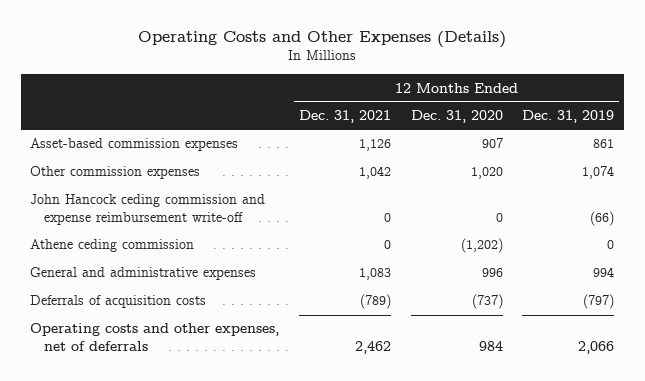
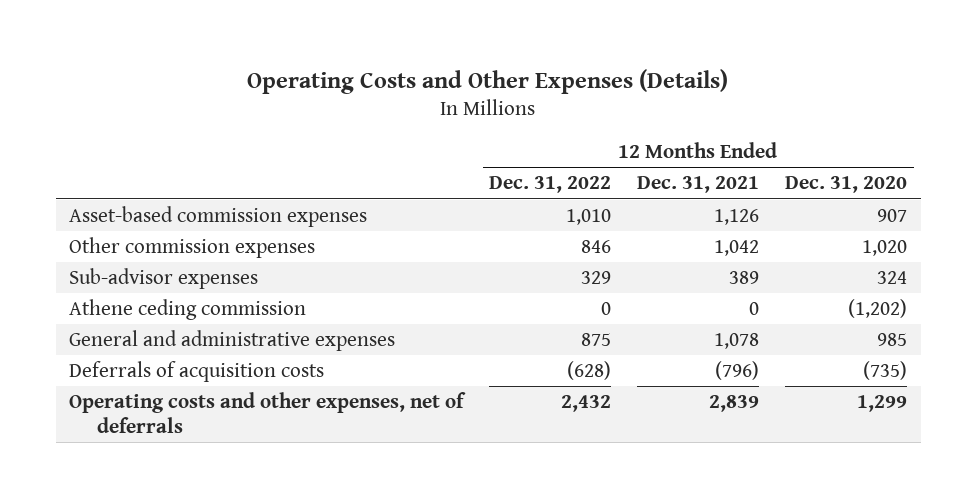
- | 12 Months Ended Dec. 31, 2021 | 12 Months Ended Dec. 31, 2020 | 12 Months Ended Dec. 31, 2019
+ | 12 Months Ended Dec. 31, 2022 | 12 Months Ended Dec. 31, 2021 | 12 Months Ended Dec. 31, 2020
- John Hancock ceding commission and expense reimbursement write-off | 0 | 0 | (66)
+ Sub-advisor expenses | 329 | 389 | 324
- General and administrative expenses | 1,083 | 996 | 994
- Deferrals of acquisition costs | (789) | (737) | (797)
- Operating costs and other expenses, net of deferrals | 2,462 | 984 | 2,066
+ General and administrative expenses | 875 | 1,078 | 985
+ Deferrals of acquisition costs | (628) | (796) | (735)
+ Operating costs and other expenses, net of deferrals | 2,432 | 2,839 | 1,299

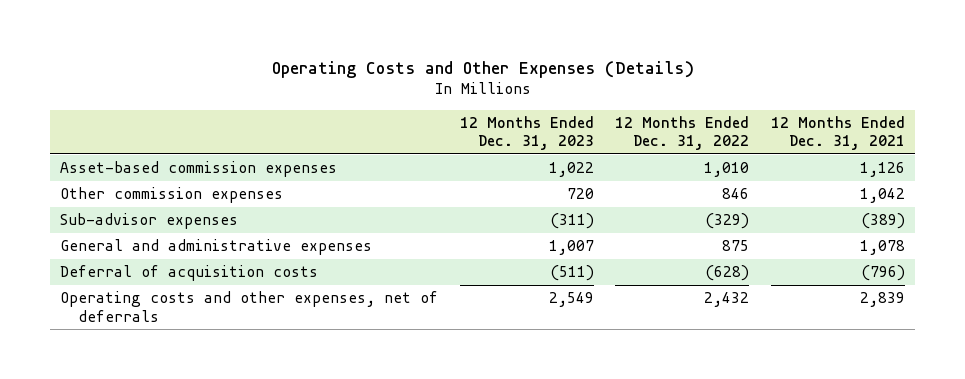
- | 12 Months Ended Dec. 31, 2022 | 12 Months Ended Dec. 31, 2021 | 12 Months Ended Dec. 31, 2020
+ | 12 Months Ended Dec. 31, 2023 | 12 Months Ended Dec. 31, 2022 | 12 Months Ended Dec. 31, 2021
- Sub-advisor expenses | 329 | 389 | 324
- Athene ceding commission | 0 | 0 | (1,202)
+ Sub-advisor expenses | (311) | (329) | (389)
- Deferrals of acquisition costs | (628) | (796) | (735)
+ Deferral of acquisition costs | (511) | (628) | (796)

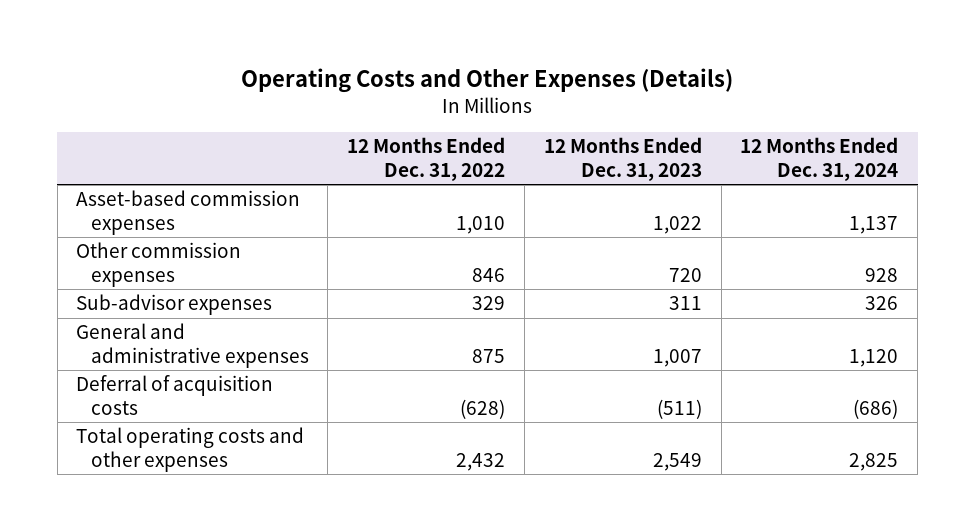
- | 12 Months Ended Dec. 31, 2023 | 12 Months Ended Dec. 31, 2022 | 12 Months Ended Dec. 31, 2021
+ | 12 Months Ended Dec. 31, 2022 | 12 Months Ended Dec. 31, 2023 | 12 Months Ended Dec. 31, 2024
- Sub-advisor expenses | (311) | (329) | (389)
+ Sub-advisor expenses | 329 | 311 | 326
- Operating costs and other expenses, net of deferrals | 2,549 | 2,432 | 2,839
+ Total operating costs and other expenses | 2,432 | 2,549 | 2,825

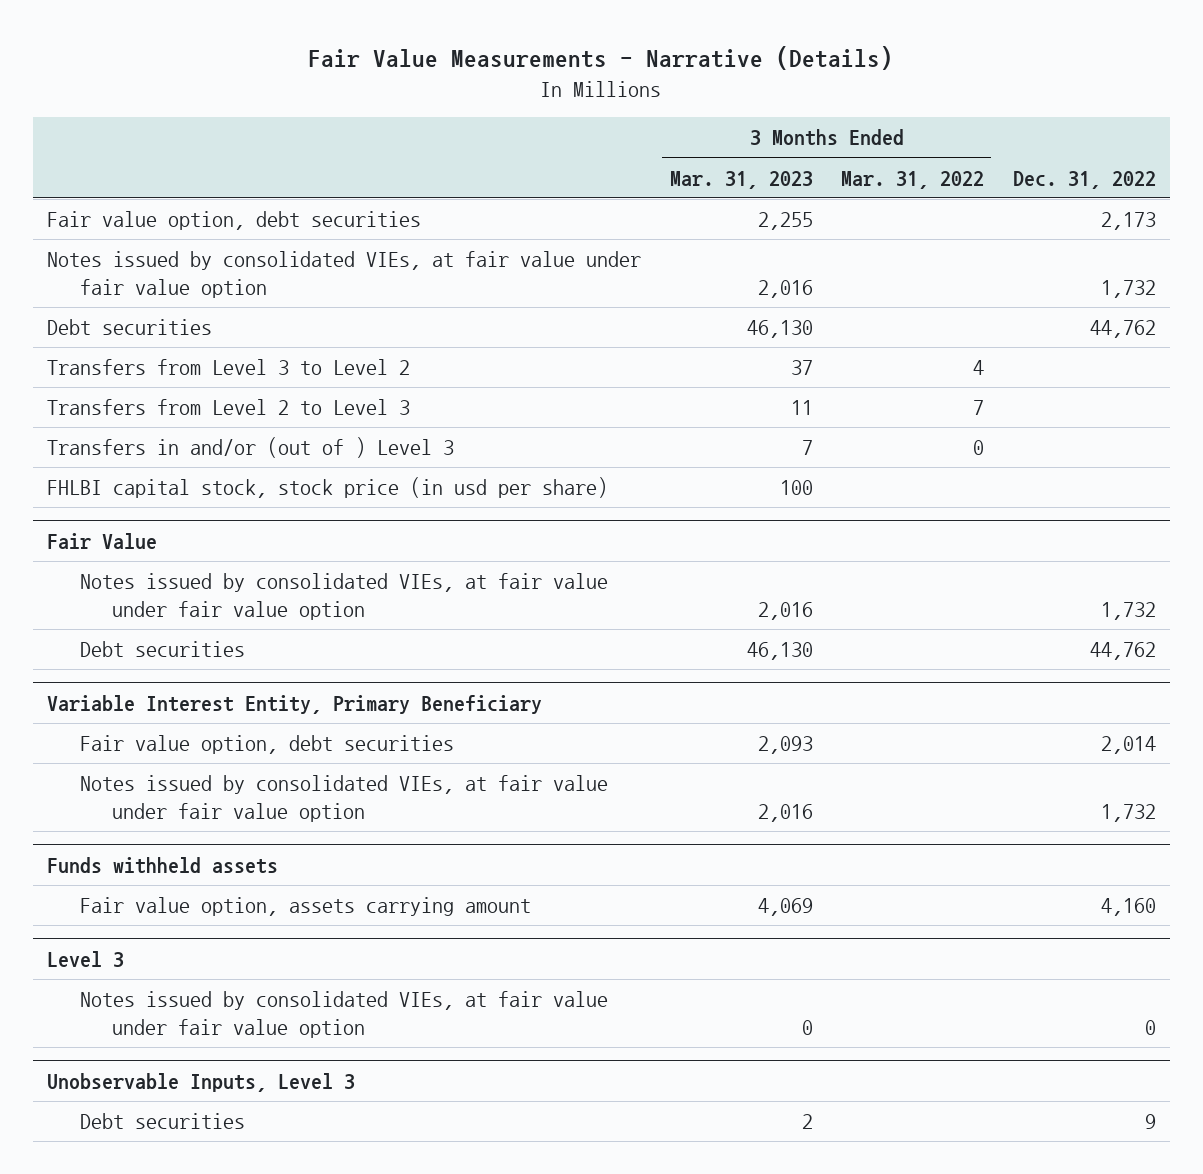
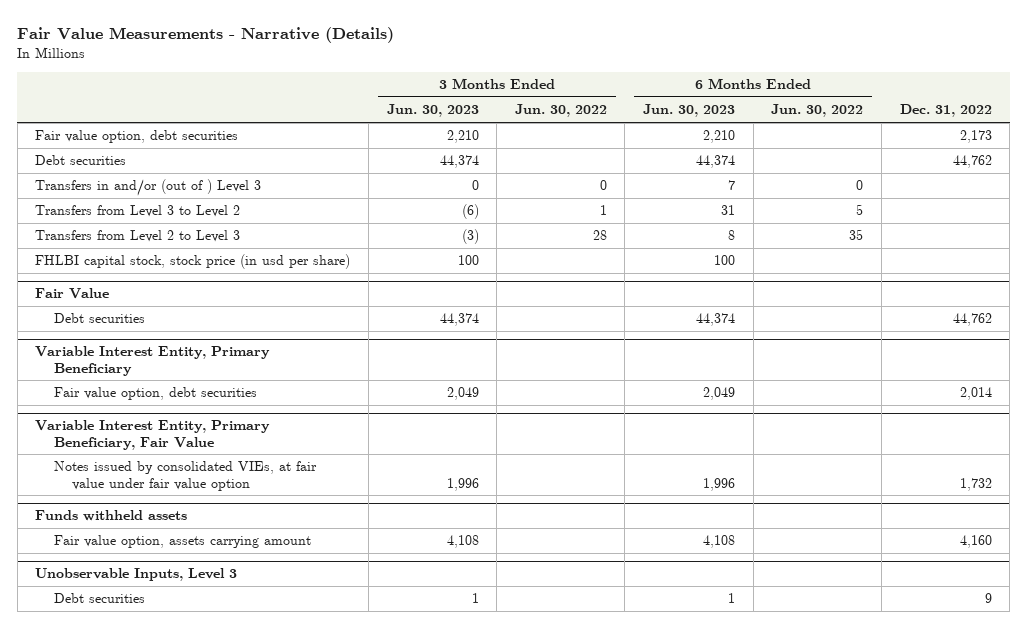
- | 3 Months Ended Mar. 31, 2023 | 3 Months Ended Mar. 31, 2022 | Dec. 31, 2022
+ | 3 Months Ended Jun. 30, 2023 | 3 Months Ended Jun. 30, 2022 | 6 Months Ended Jun. 30, 2023 | 6 Months Ended Jun. 30, 2022 | Dec. 31, 2022
- Notes issued by consolidated VIEs, at fair value under fair value option | 2,016 | | 1,732
moved up: Transfers in and/or (out of ) Level 3 | 0 | 0 | 7 | 0 |
@ Fair Value
- Notes issued by consolidated VIEs, at fair value under fair value option | 2,016 | | 1,732
+ Variable Interest Entity, Primary Beneficiary, Fair Value
- Level 3
- Notes issued by consolidated VIEs, at fair value under fair value option | 0 | | 0

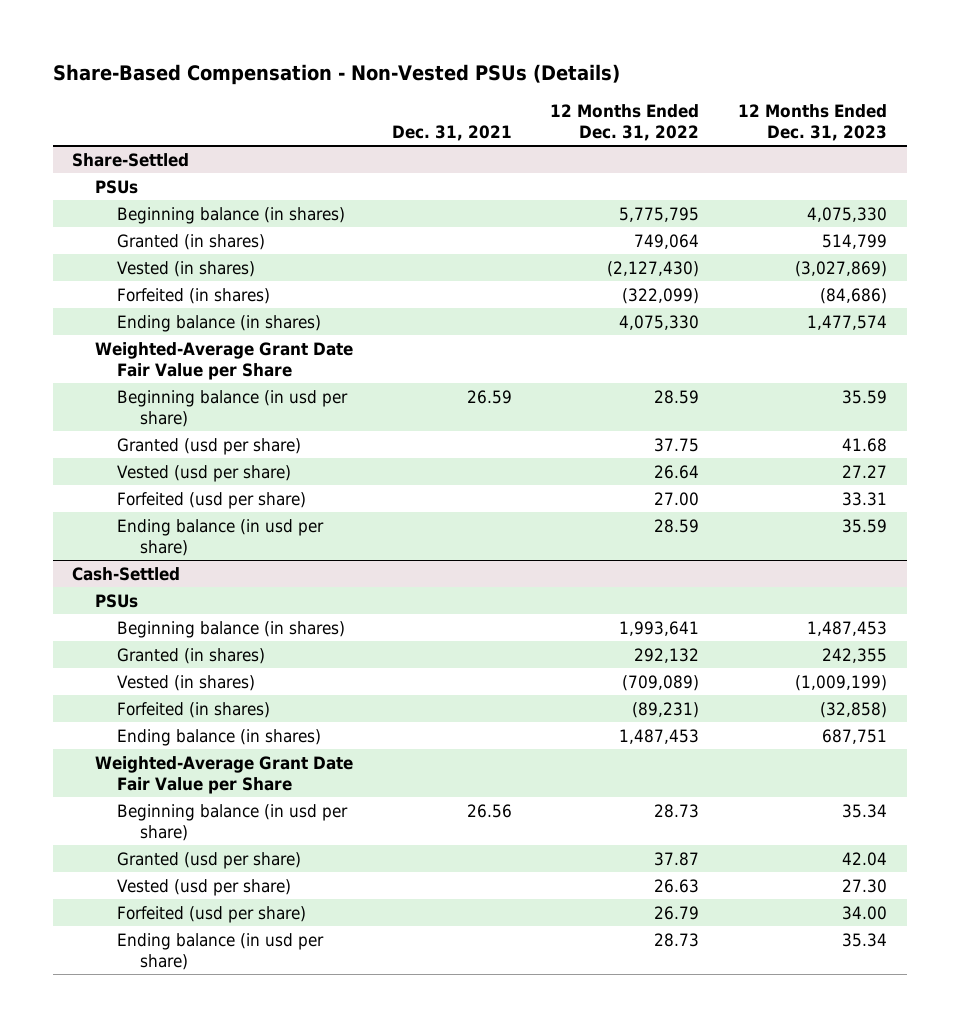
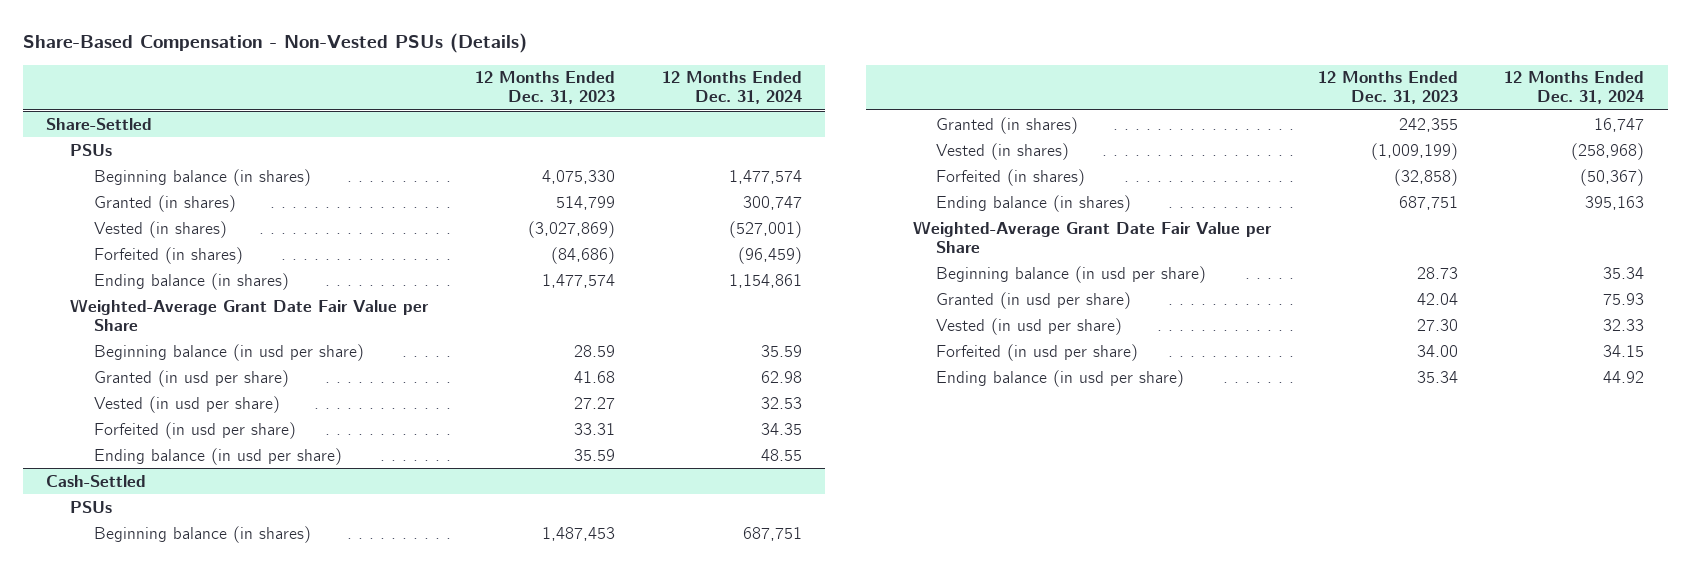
- | Dec. 31, 2021 | 12 Months Ended Dec. 31, 2022 | 12 Months Ended Dec. 31, 2023
+ | 12 Months Ended Dec. 31, 2023 | 12 Months Ended Dec. 31, 2024
@ Share-Settled
- Beginning balance (in usd per share) | 26.59 | 28.59 | 35.59
- Granted (usd per share) | | 37.75 | 41.68
- Vested (usd per share) | | 26.64 | 27.27
- Forfeited (usd per share) | | 27.00 | 33.31
+ Beginning balance (in usd per share) | 28.59 | 35.59
+ Granted (in usd per share) | 41.68 | 62.98
+ Vested (in usd per share) | 27.27 | 32.53
+ Forfeited (in usd per share) | 33.31 | 34.35
@ Cash-Settled
- Beginning balance (in usd per share) | 26.56 | 28.73 | 35.34
- Granted (usd per share) | | 37.87 | 42.04
- Vested (usd per share) | | 26.63 | 27.30
- Forfeited (usd per share) | | 26.79 | 34.00
+ Beginning balance (in usd per share) | 28.73 | 35.34
+ Granted (in usd per share) | 42.04 | 75.93
+ Vested (in usd per share) | 27.30 | 32.33
+ Forfeited (in usd per share) | 34.00 | 34.15

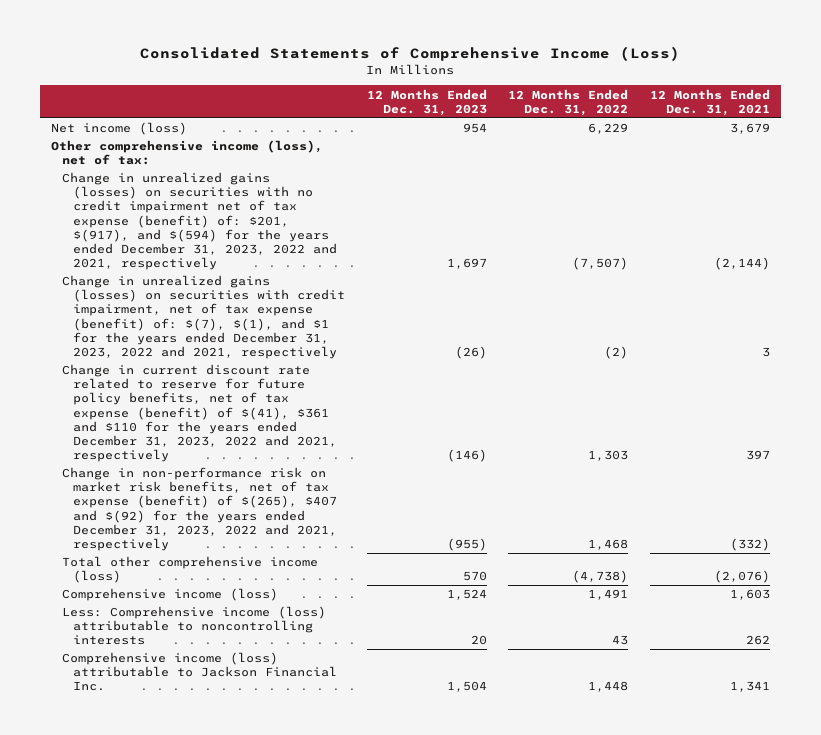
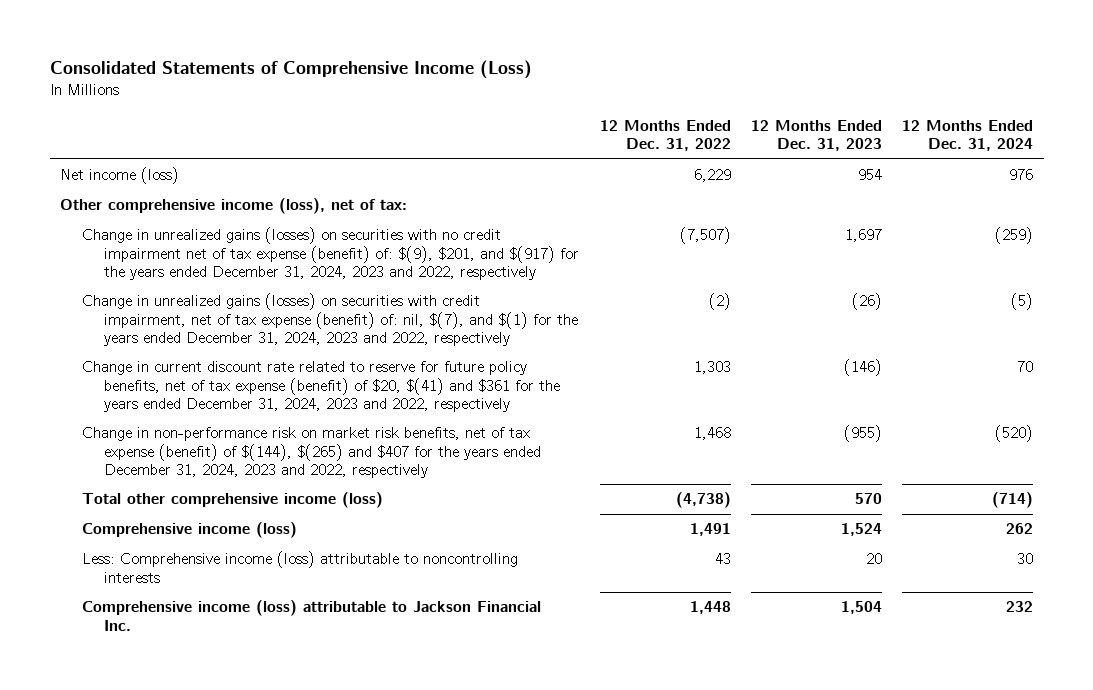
- | 12 Months Ended Dec. 31, 2023 | 12 Months Ended Dec. 31, 2022 | 12 Months Ended Dec. 31, 2021
+ | 12 Months Ended Dec. 31, 2022 | 12 Months Ended Dec. 31, 2023 | 12 Months Ended Dec. 31, 2024
- Change in unrealized gains (losses) on securities with no credit impairment net of tax expense (benefit) of: $201, $(917), and $(594) for the years ended December 31, 2023, 2022 and 2021, respectively | 1,697 | (7,507) | (2,144)
- Change in unrealized gains (losses) on securities with credit impairment, net of tax expense (benefit) of: $(7), $(1), and $1 for the years ended December 31, 2023, 2022 and 2021, respectively | (26) | (2) | 3
- Change in current discount rate related to reserve for future policy benefits, net of tax expense (benefit) of $(41), $361 and $110 for the years ended December 31, 2023, 2022 and 2021, respectively | (146) | 1,303 | 397
- Change in non-performance risk on market risk benefits, net of tax expense (benefit) of $(265), $407 and $(92) for the years ended December 31, 2023, 2022 and 2021, respectively | (955) | 1,468 | (332)
+ Change in unrealized gains (losses) on securities with no credit impairment net of tax expense (benefit) of: $(9), $201, and $(917) for the years ended December 31, 2024, 2023 and 2022, respectively | (7,507) | 1,697 | (259)
+ Change in unrealized gains (losses) on securities with credit impairment, net of tax expense (benefit) of: nil, $(7), and $(1) for the years ended December 31, 2024, 2023 and 2022, respectively | (2) | (26) | (5)
+ Change in current discount rate related to reserve for future policy benefits, net of tax expense (benefit) of $20, $(41) and $361 for the years ended December 31, 2024, 2023 and 2022, respectively | 1,303 | (146) | 70
+ Change in non-performance risk on market risk benefits, net of tax expense (benefit) of $(144), $(265) and $407 for the years ended December 31, 2024, 2023 and 2022, respectively | 1,468 | (955) | (520)

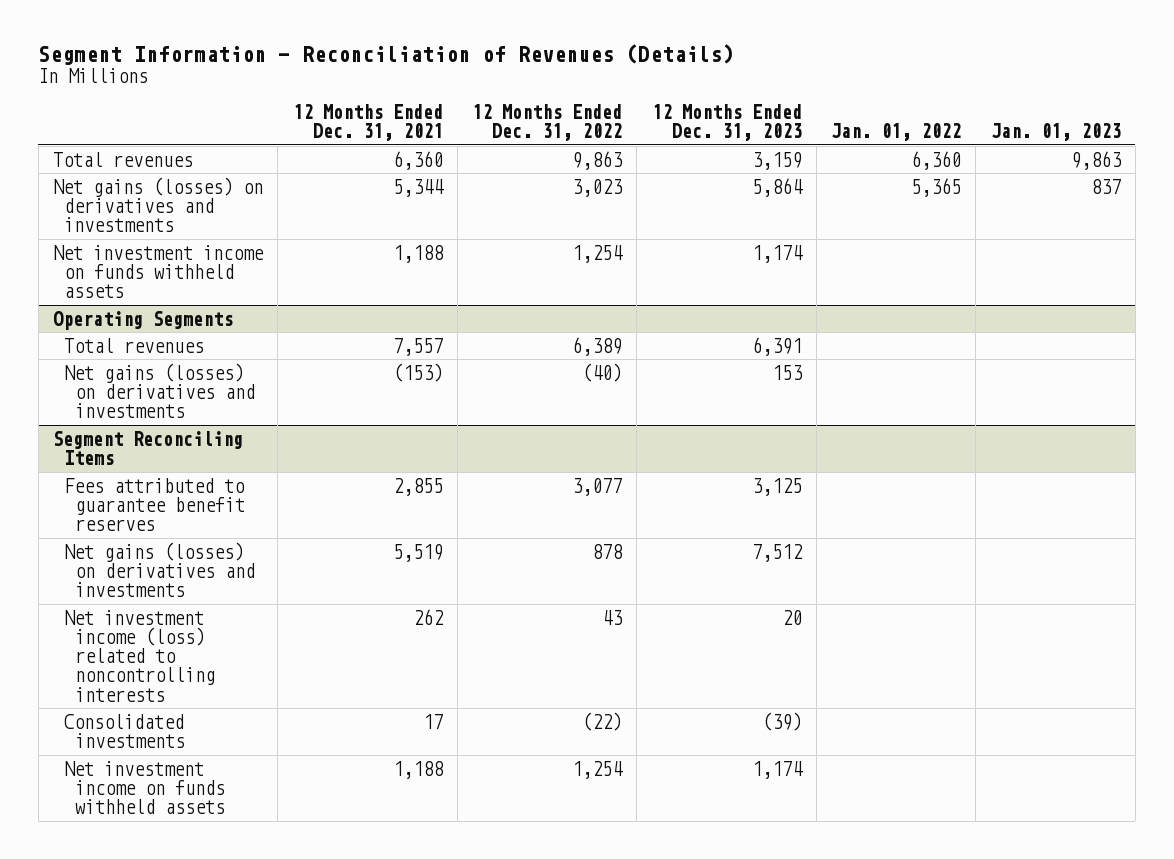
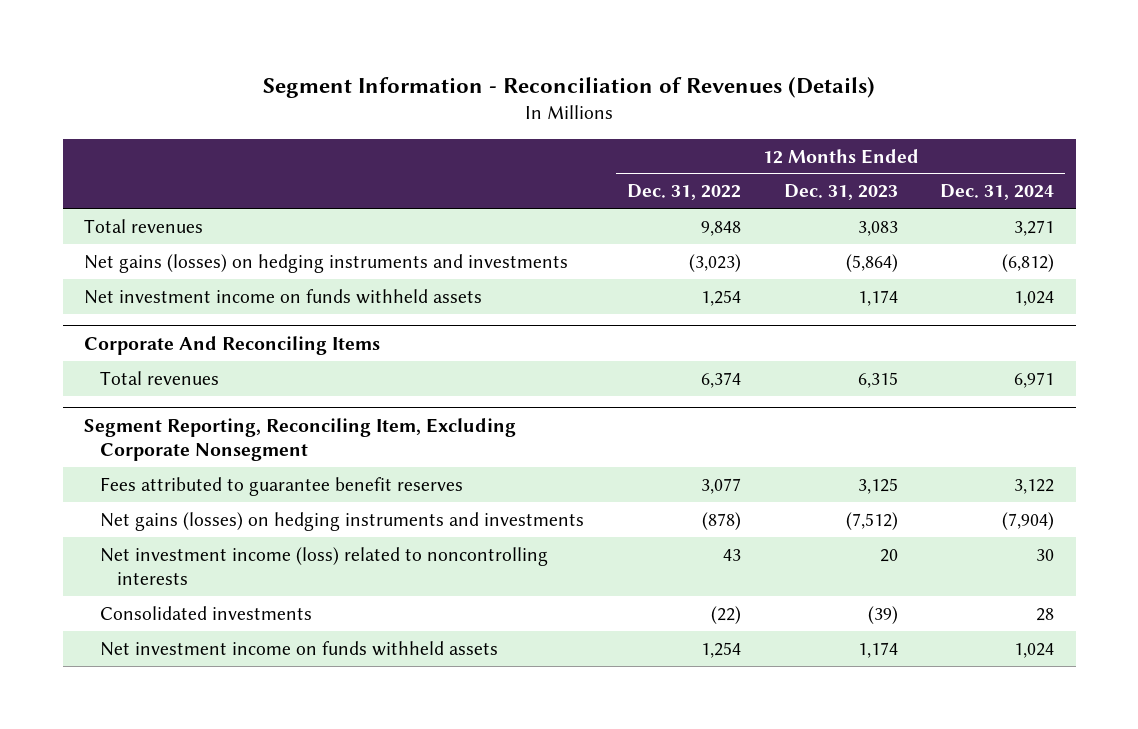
- | 12 Months Ended Dec. 31, 2021 | 12 Months Ended Dec. 31, 2022 | 12 Months Ended Dec. 31, 2023 | Jan. 01, 2022 | Jan. 01, 2023
+ | 12 Months Ended Dec. 31, 2022 | 12 Months Ended Dec. 31, 2023 | 12 Months Ended Dec. 31, 2024
- Total revenues | 6,360 | 9,863 | 3,159 | 6,360 | 9,863
- Net gains (losses) on derivatives and investments | 5,344 | 3,023 | 5,864 | 5,365 | 837
+ Total revenues | 9,848 | 3,083 | 3,271
+ Net gains (losses) on hedging instruments and investments | (3,023) | (5,864) | (6,812)
- Operating Segments
- Total revenues | 7,557 | 6,389 | 6,391 | |
- Net gains (losses) on derivatives and investments | (153) | (40) | 153 | |
- Segment Reconciling Items
+ Corporate And Reconciling Items
+ Total revenues | 6,374 | 6,315 | 6,971
+ Segment Reporting, Reconciling Item, Excluding Corporate Nonsegment
- Net gains (losses) on derivatives and investments | 5,519 | 878 | 7,512 | |
+ Net gains (losses) on hedging instruments and investments | (878) | (7,512) | (7,904)

